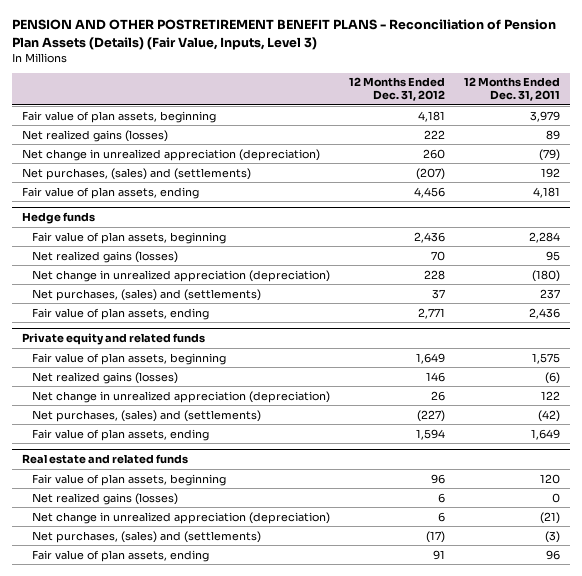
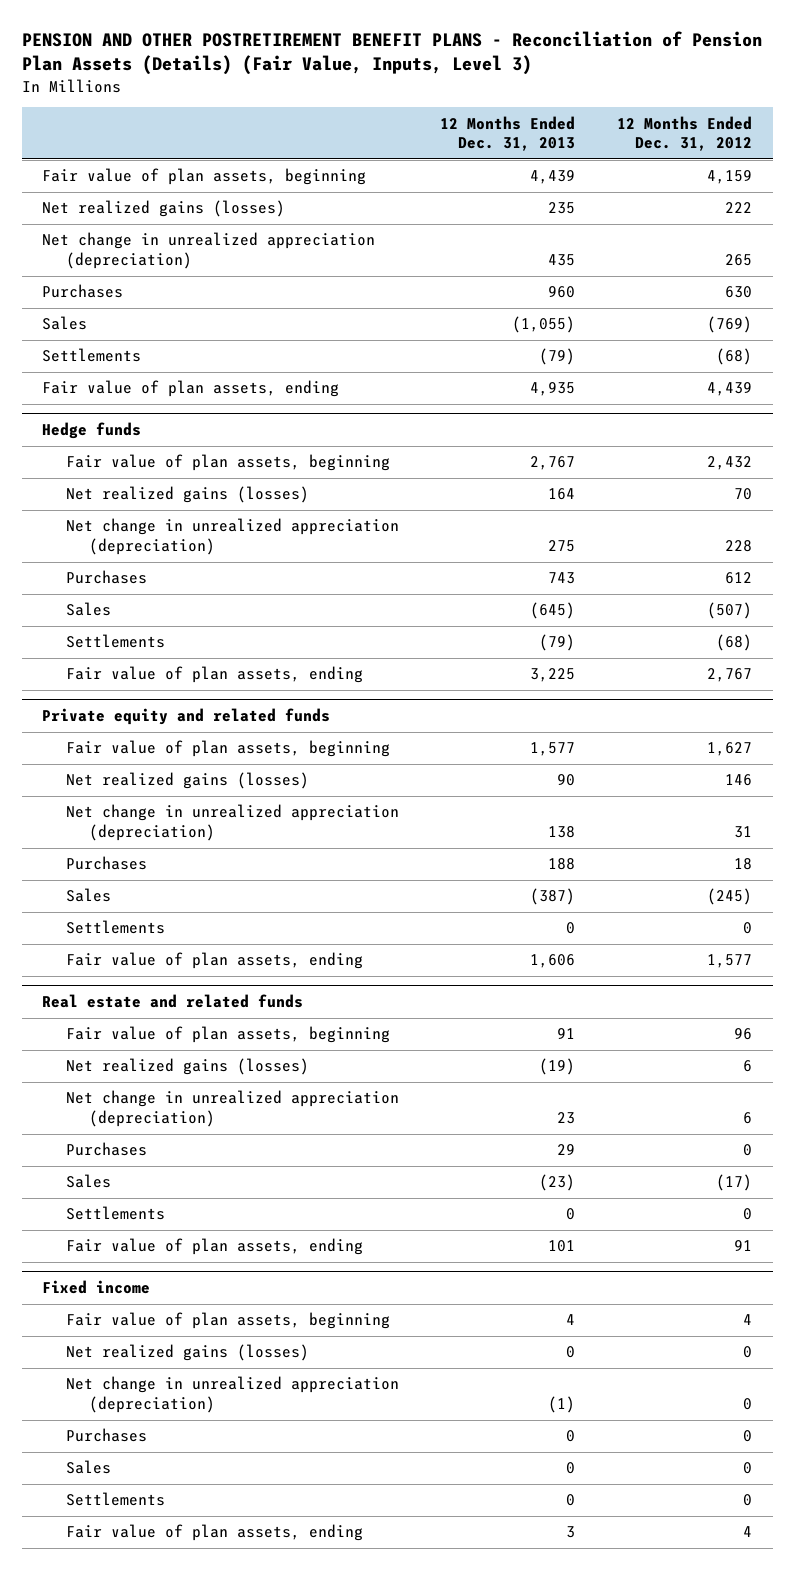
- | 12 Months Ended Dec. 31, 2012 | 12 Months Ended Dec. 31, 2011
+ | 12 Months Ended Dec. 31, 2013 | 12 Months Ended Dec. 31, 2012
- Fair value of plan assets, beginning | 4,181 | 3,979
+ Fair value of plan assets, beginning | 4,439 | 4,159
- Net change in unrealized appreciation (depreciation) | 260 | (79)
- Net purchases, (sales) and (settlements) | (207) | 192
- Fair value of plan assets, ending | 4,456 | 4,181
+ Net change in unrealized appreciation (depreciation) | 435 | 265
+ Purchases | 960 | 630
+ Sales | (1,055) | (769)
+ Settlements | (79) | (68)
+ Fair value of plan assets, ending | 4,935 | 4,439
@ Hedge funds
- Fair value of plan assets, beginning | 2,436 | 2,284
+ Fair value of plan assets, beginning | 2,767 | 2,432
- Net purchases, (sales) and (settlements) | 37 | 237
- Fair value of plan assets, ending | 2,771 | 2,436
+ Purchases | 743 | 612
+ Sales | (645) | (507)
+ Settlements | (79) | (68)
+ Fair value of plan assets, ending | 3,225 | 2,767
@ Private equity and related funds
- Fair value of plan assets, beginning | 1,649 | 1,575
+ Fair value of plan assets, beginning | 1,577 | 1,627
- Net change in unrealized appreciation (depreciation) | 26 | 122
- Net purchases, (sales) and (settlements) | (227) | (42)
- Fair value of plan assets, ending | 1,594 | 1,649
+ Net change in unrealized appreciation (depreciation) | 138 | 31
+ Purchases | 188 | 18
+ Sales | (387) | (245)
+ Settlements | 0 | 0
+ Fair value of plan assets, ending | 1,606 | 1,577
@ Real estate and related funds
- Net purchases, (sales) and (settlements) | (17) | (3)
+ Purchases | 29 | 0
+ Sales | (23) | (17)
+ Settlements | 0 | 0
+ Fixed income
+ Fair value of plan assets, beginning | 4 | 4
+ Net realized gains (losses) | 0 | 0
+ Net change in unrealized appreciation (depreciation) | (1) | 0
+ Purchases | 0 | 0
+ Sales | 0 | 0
+ Settlements | 0 | 0
+ Fair value of plan assets, ending | 3 | 4

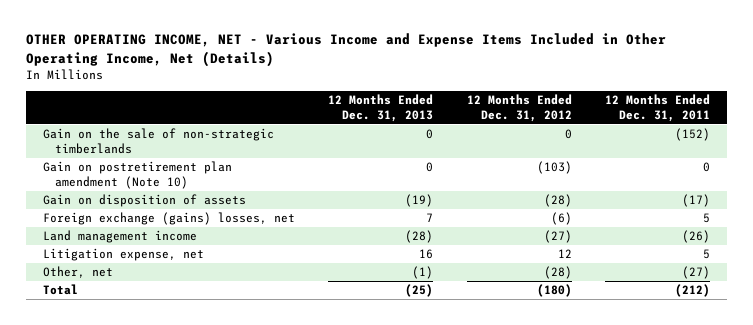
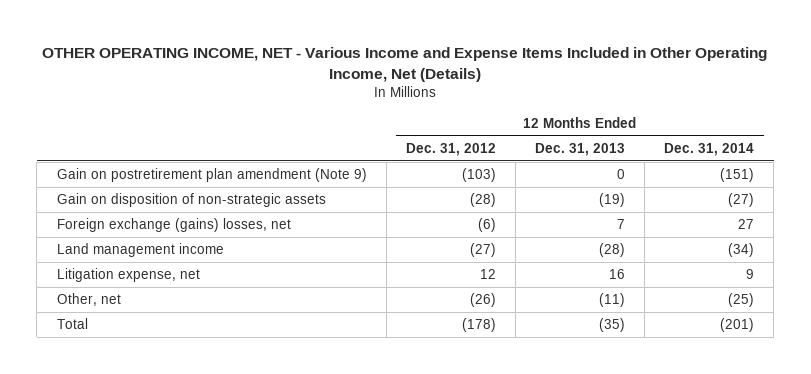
- | 12 Months Ended Dec. 31, 2013 | 12 Months Ended Dec. 31, 2012 | 12 Months Ended Dec. 31, 2011
+ | 12 Months Ended Dec. 31, 2012 | 12 Months Ended Dec. 31, 2013 | 12 Months Ended Dec. 31, 2014
- Gain on the sale of non-strategic timberlands | 0 | 0 | (152)
- Gain on postretirement plan amendment (Note 10) | 0 | (103) | 0
- Gain on disposition of assets | (19) | (28) | (17)
+ Gain on postretirement plan amendment (Note 9) | (103) | 0 | (151)
+ Gain on disposition of non-strategic assets | (28) | (19) | (27)
- Other, net | (1) | (28) | (27)
- Total | (25) | (180) | (212)
+ Other, net | (26) | (11) | (25)
+ Total | (178) | (35) | (201)

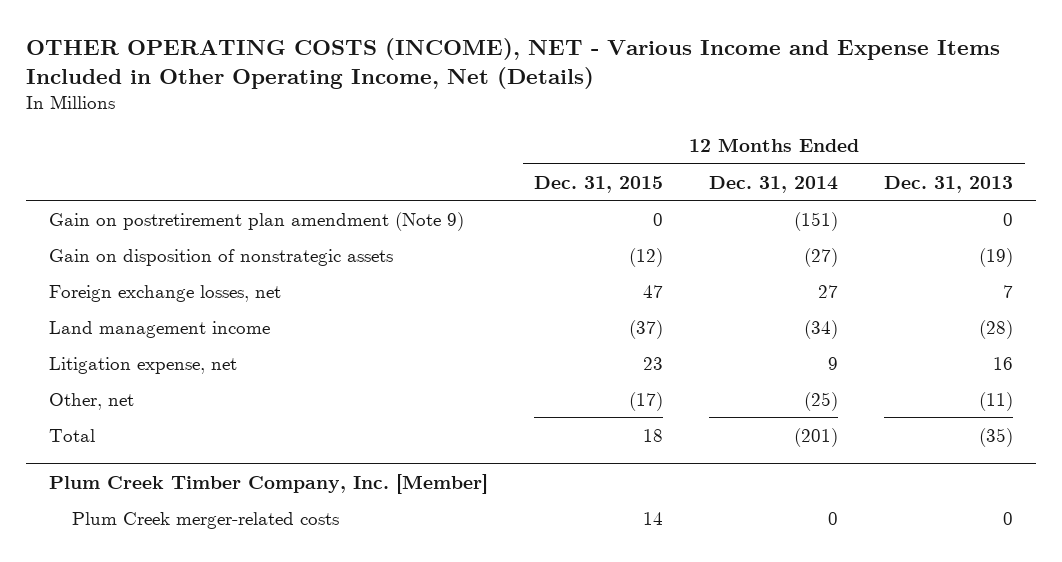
- OTHER OPERATING INCOME, NET - Various Income and Expense Items Included in Other Operating Income, Net (Details)
+ OTHER OPERATING COSTS (INCOME), NET - Various Income and Expense Items Included in Other Operating Income, Net (Details)
- | 12 Months Ended Dec. 31, 2012 | 12 Months Ended Dec. 31, 2013 | 12 Months Ended Dec. 31, 2014
+ | 12 Months Ended Dec. 31, 2015 | 12 Months Ended Dec. 31, 2014 | 12 Months Ended Dec. 31, 2013
- Gain on disposition of non-strategic assets | (28) | (19) | (27)
- Foreign exchange (gains) losses, net | (6) | 7 | 27
+ Gain on disposition of nonstrategic assets | (12) | (27) | (19)
+ Foreign exchange losses, net | 47 | 27 | 7
+ Plum Creek Timber Company, Inc. [Member]
+ Plum Creek merger-related costs | 14 | 0 | 0

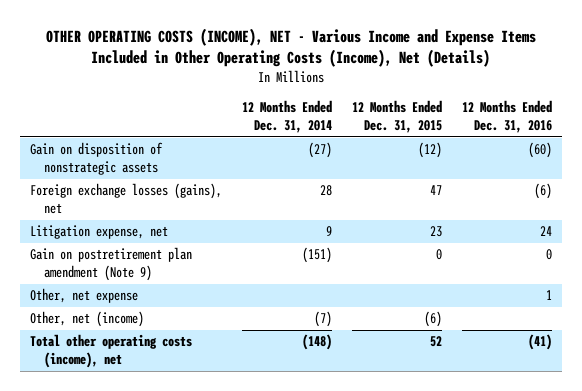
- OTHER OPERATING COSTS (INCOME), NET - Various Income and Expense Items Included in Other Operating Income, Net (Details)
+ OTHER OPERATING COSTS (INCOME), NET - Various Income and Expense Items Included in Other Operating Costs (Income), Net (Details)
- | 12 Months Ended Dec. 31, 2015 | 12 Months Ended Dec. 31, 2014 | 12 Months Ended Dec. 31, 2013
+ | 12 Months Ended Dec. 31, 2014 | 12 Months Ended Dec. 31, 2015 | 12 Months Ended Dec. 31, 2016
- Foreign exchange losses, net | 47 | 27 | 7
- Land management income | (37) | (34) | (28)
+ Foreign exchange losses (gains), net | 28 | 47 | (6)
- Other, net | (17) | (25) | (11)
- Total | 18 | (201) | (35)
- Plum Creek Timber Company, Inc. [Member]
- Plum Creek merger-related costs | 14 | 0 | 0
moved down: Gain on postretirement plan amendment (Note 9) | (151) | 0 | 0
+ Other, net expense | | | 1
+ Other, net (income) | (7) | (6) |
+ Total other operating costs (income), net | (148) | 52 | (41)

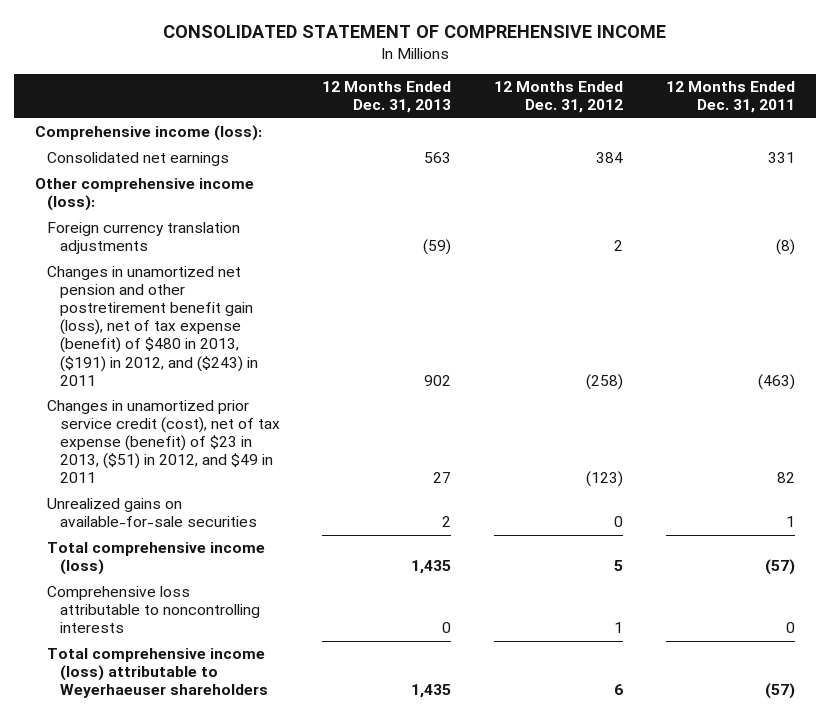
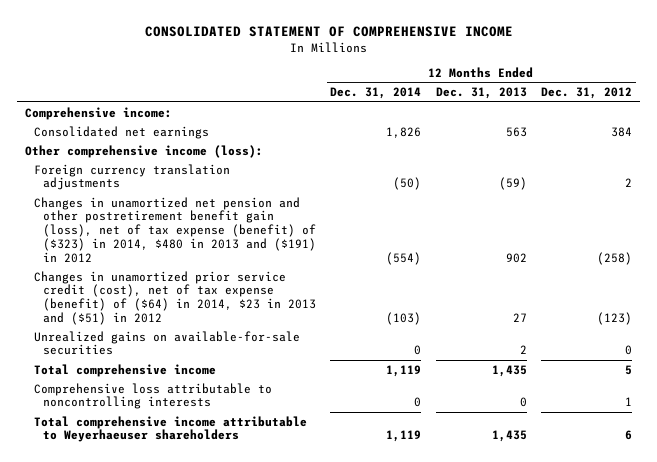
- | 12 Months Ended Dec. 31, 2013 | 12 Months Ended Dec. 31, 2012 | 12 Months Ended Dec. 31, 2011
+ | 12 Months Ended Dec. 31, 2014 | 12 Months Ended Dec. 31, 2013 | 12 Months Ended Dec. 31, 2012
- Comprehensive income (loss):
+ Comprehensive income:
- Changes in unamortized net pension and other postretirement benefit gain (loss), net of tax expense (benefit) of $480 in 2013, ($191) in 2012, and ($243) in 2011 | 902 | (258) | (463)
- Changes in unamortized prior service credit (cost), net of tax expense (benefit) of $23 in 2013, ($51) in 2012, and $49 in 2011 | 27 | (123) | 82
+ Changes in unamortized net pension and other postretirement benefit gain (loss), net of tax expense (benefit) of ($323) in 2014, $480 in 2013 and ($191) in 2012 | (554) | 902 | (258)
+ Changes in unamortized prior service credit (cost), net of tax expense (benefit) of ($64) in 2014, $23 in 2013 and ($51) in 2012 | (103) | 27 | (123)
- Total comprehensive income (loss) | 1,435 | 5 | (57)
+ Total comprehensive income | 1,119 | 1,435 | 5
- Total comprehensive income (loss) attributable to Weyerhaeuser shareholders | 1,435 | 6 | (57)
+ Total comprehensive income attributable to Weyerhaeuser shareholders | 1,119 | 1,435 | 6

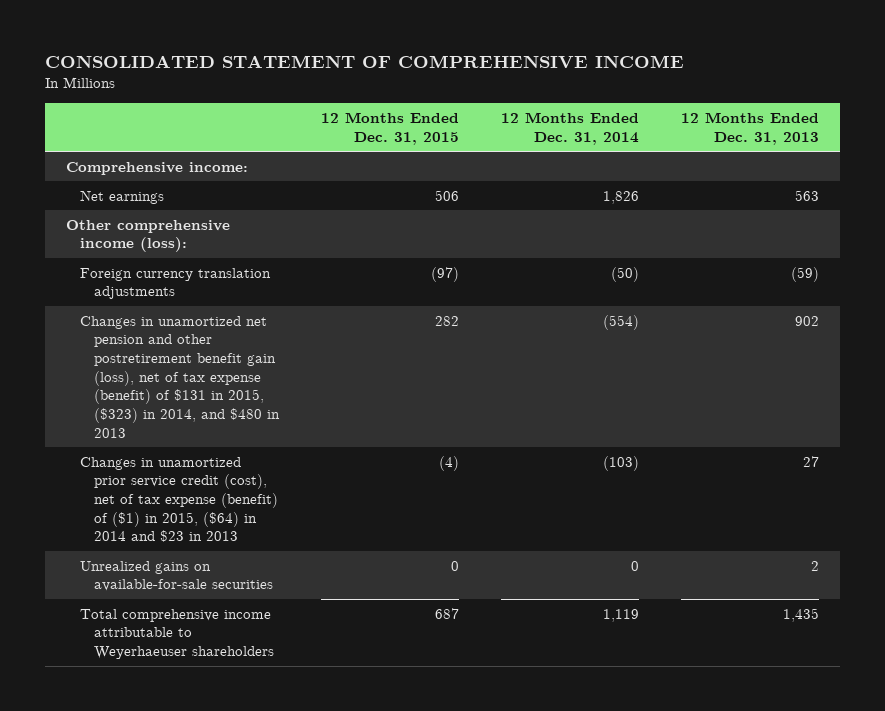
- | 12 Months Ended Dec. 31, 2014 | 12 Months Ended Dec. 31, 2013 | 12 Months Ended Dec. 31, 2012
+ | 12 Months Ended Dec. 31, 2015 | 12 Months Ended Dec. 31, 2014 | 12 Months Ended Dec. 31, 2013
- Consolidated net earnings | 1,826 | 563 | 384
+ Net earnings | 506 | 1,826 | 563
- Changes in unamortized net pension and other postretirement benefit gain (loss), net of tax expense (benefit) of ($323) in 2014, $480 in 2013 and ($191) in 2012 | (554) | 902 | (258)
- Changes in unamortized prior service credit (cost), net of tax expense (benefit) of ($64) in 2014, $23 in 2013 and ($51) in 2012 | (103) | 27 | (123)
+ Changes in unamortized net pension and other postretirement benefit gain (loss), net of tax expense (benefit) of $131 in 2015, ($323) in 2014, and $480 in 2013 | 282 | (554) | 902
+ Changes in unamortized prior service credit (cost), net of tax expense (benefit) of ($1) in 2015, ($64) in 2014 and $23 in 2013 | (4) | (103) | 27
- Total comprehensive income | 1,119 | 1,435 | 5
- Comprehensive loss attributable to noncontrolling interests | 0 | 0 | 1

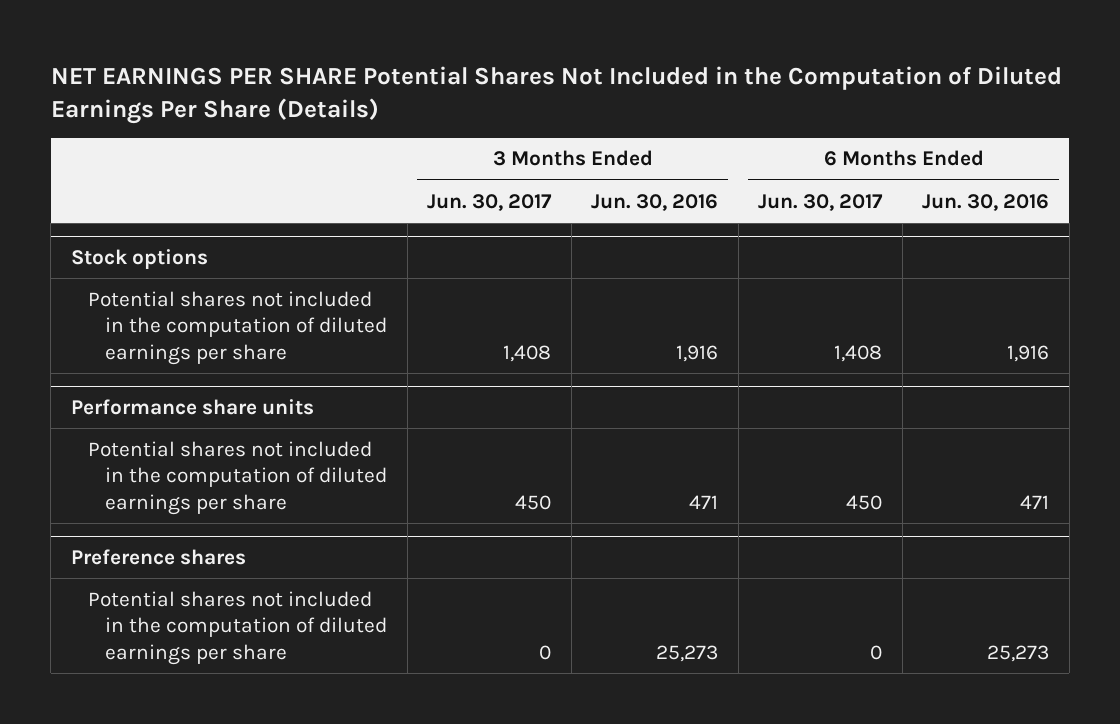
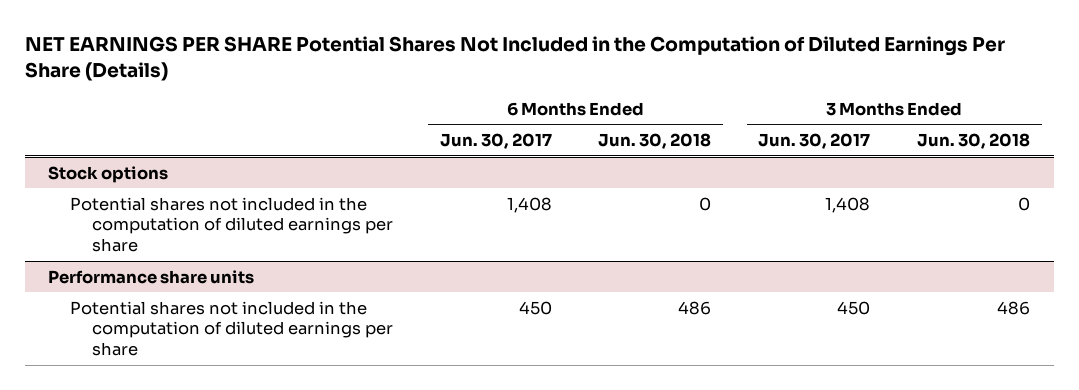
- | 3 Months Ended Jun. 30, 2017 | 3 Months Ended Jun. 30, 2016 | 6 Months Ended Jun. 30, 2017 | 6 Months Ended Jun. 30, 2016
+ | 6 Months Ended Jun. 30, 2017 | 6 Months Ended Jun. 30, 2018 | 3 Months Ended Jun. 30, 2017 | 3 Months Ended Jun. 30, 2018
- Preference shares
- Potential shares not included in the computation of diluted earnings per share | 0 | 25,273 | 0 | 25,273

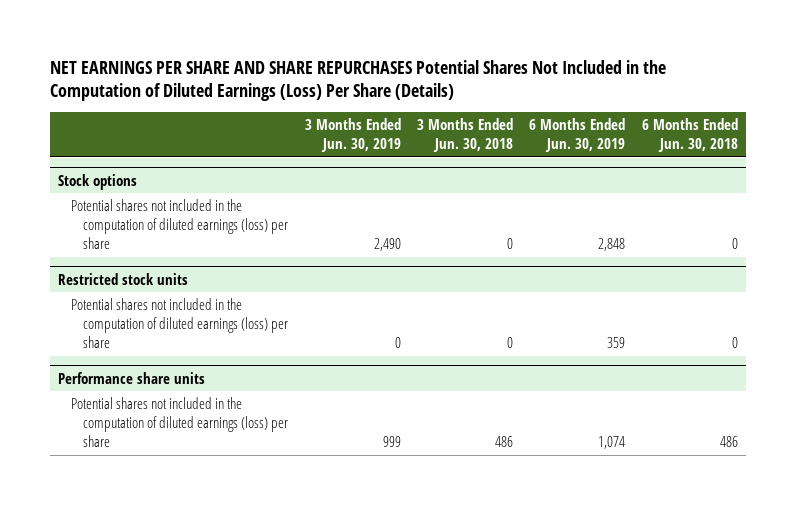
- NET EARNINGS PER SHARE Potential Shares Not Included in the Computation of Diluted Earnings Per Share (Details)
+ NET EARNINGS PER SHARE AND SHARE REPURCHASES Potential Shares Not Included in the Computation of Diluted Earnings (Loss) Per Share (Details)
- | 6 Months Ended Jun. 30, 2017 | 6 Months Ended Jun. 30, 2018 | 3 Months Ended Jun. 30, 2017 | 3 Months Ended Jun. 30, 2018
+ | 3 Months Ended Jun. 30, 2019 | 3 Months Ended Jun. 30, 2018 | 6 Months Ended Jun. 30, 2019 | 6 Months Ended Jun. 30, 2018
@ Stock options
- Potential shares not included in the computation of diluted earnings per share | 1,408 | 0 | 1,408 | 0
+ Potential shares not included in the computation of diluted earnings (loss) per share | 2,490 | 0 | 2,848 | 0
+ Restricted stock units
+ Potential shares not included in the computation of diluted earnings (loss) per share | 0 | 0 | 359 | 0
@ Performance share units
- Potential shares not included in the computation of diluted earnings per share | 450 | 486 | 450 | 486
+ Potential shares not included in the computation of diluted earnings (loss) per share | 999 | 486 | 1,074 | 486

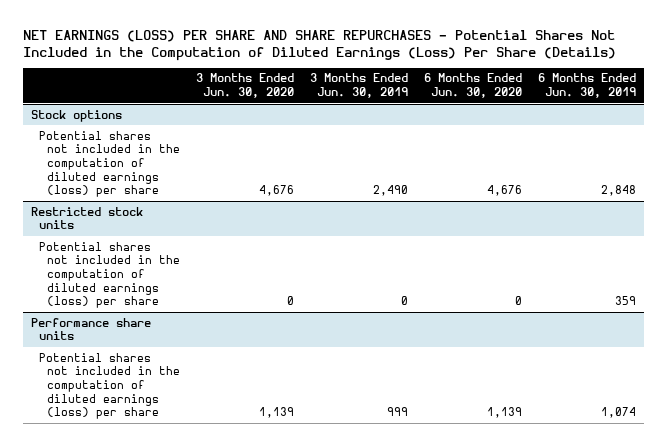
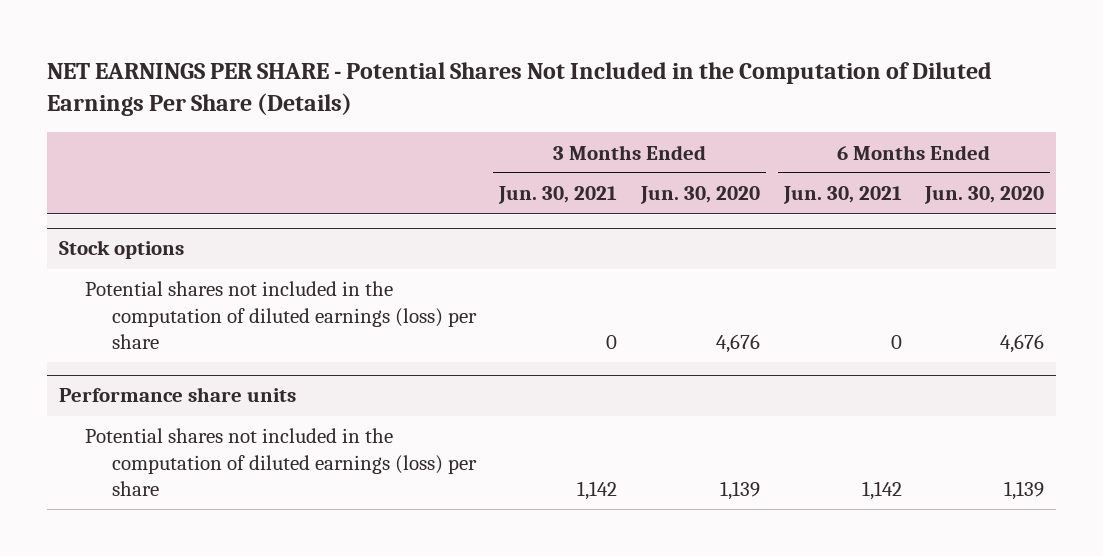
- NET EARNINGS (LOSS) PER SHARE AND SHARE REPURCHASES - Potential Shares Not Included in the Computation of Diluted Earnings (Loss) Per Share (Details)
+ NET EARNINGS PER SHARE - Potential Shares Not Included in the Computation of Diluted Earnings Per Share (Details)
- | 3 Months Ended Jun. 30, 2020 | 3 Months Ended Jun. 30, 2019 | 6 Months Ended Jun. 30, 2020 | 6 Months Ended Jun. 30, 2019
+ | 3 Months Ended Jun. 30, 2021 | 3 Months Ended Jun. 30, 2020 | 6 Months Ended Jun. 30, 2021 | 6 Months Ended Jun. 30, 2020
- Restricted stock units
- Potential shares not included in the computation of diluted earnings (loss) per share | 0 | 0 | 0 | 359

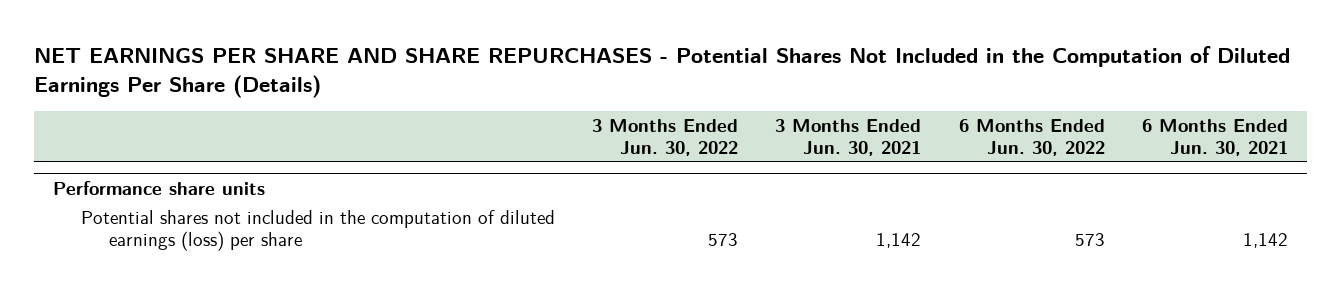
- NET EARNINGS PER SHARE - Potential Shares Not Included in the Computation of Diluted Earnings Per Share (Details)
+ NET EARNINGS PER SHARE AND SHARE REPURCHASES - Potential Shares Not Included in the Computation of Diluted Earnings Per Share (Details)
- | 3 Months Ended Jun. 30, 2021 | 3 Months Ended Jun. 30, 2020 | 6 Months Ended Jun. 30, 2021 | 6 Months Ended Jun. 30, 2020
+ | 3 Months Ended Jun. 30, 2022 | 3 Months Ended Jun. 30, 2021 | 6 Months Ended Jun. 30, 2022 | 6 Months Ended Jun. 30, 2021
- Stock options
- Potential shares not included in the computation of diluted earnings (loss) per share | 0 | 4,676 | 0 | 4,676

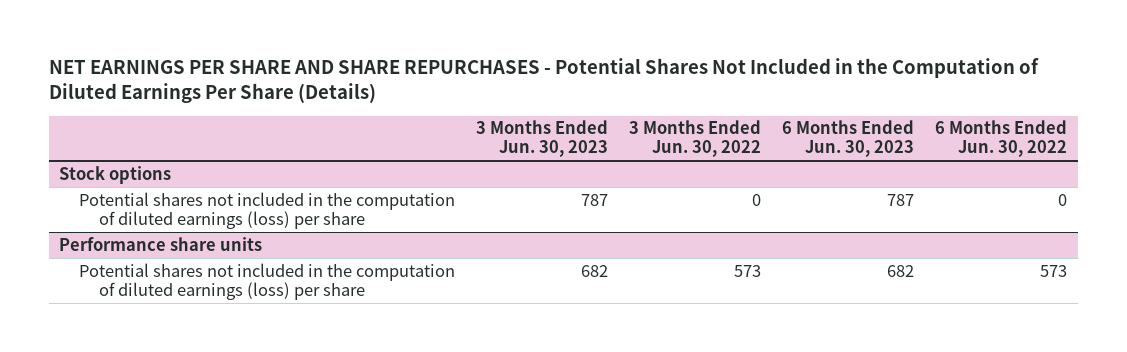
- | 3 Months Ended Jun. 30, 2022 | 3 Months Ended Jun. 30, 2021 | 6 Months Ended Jun. 30, 2022 | 6 Months Ended Jun. 30, 2021
+ | 3 Months Ended Jun. 30, 2023 | 3 Months Ended Jun. 30, 2022 | 6 Months Ended Jun. 30, 2023 | 6 Months Ended Jun. 30, 2022
+ Stock options
+ Potential shares not included in the computation of diluted earnings (loss) per share | 787 | 0 | 787 | 0

